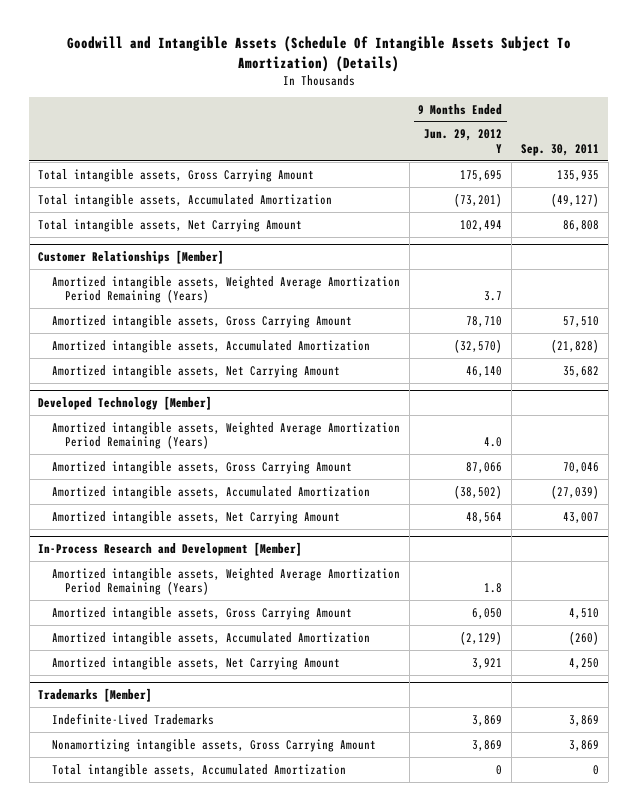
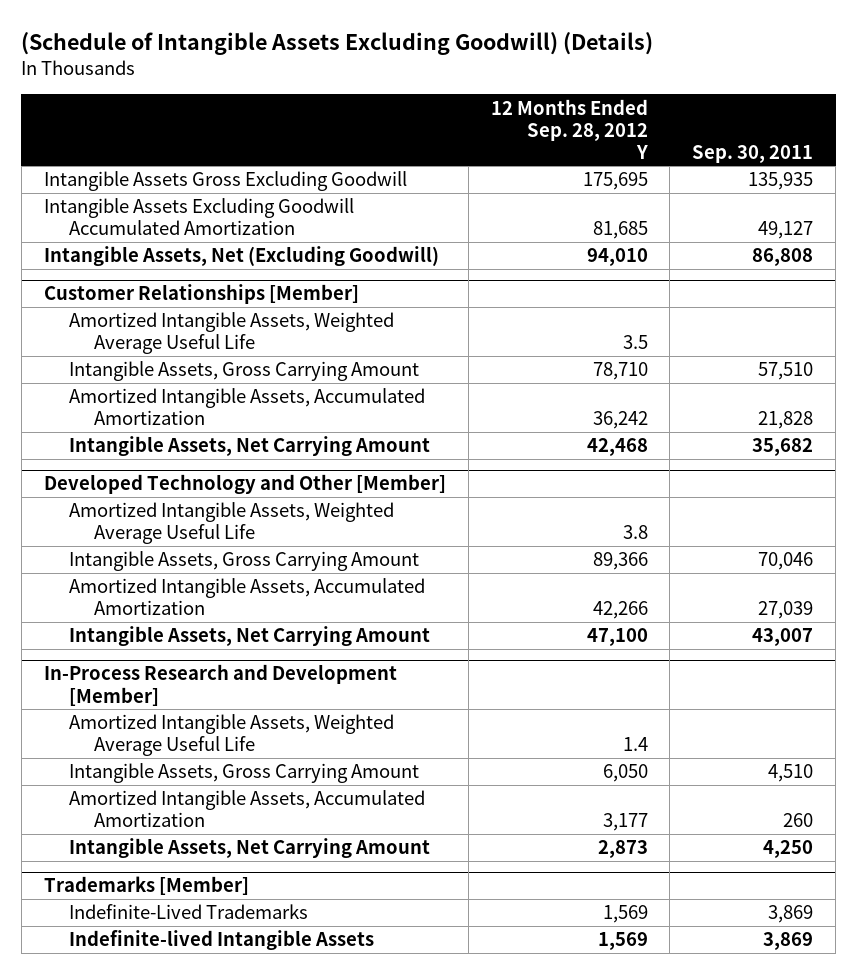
- Goodwill and Intangible Assets (Schedule Of Intangible Assets Subject To Amortization) (Details)
+ (Schedule of Intangible Assets Excluding Goodwill) (Details)
- | 9 Months Ended Jun. 29, 2012 Y | Sep. 30, 2011
+ | 12 Months Ended Sep. 28, 2012 Y | Sep. 30, 2011
- Total intangible assets, Gross Carrying Amount | 175,695 | 135,935
- Total intangible assets, Accumulated Amortization | (73,201) | (49,127)
- Total intangible assets, Net Carrying Amount | 102,494 | 86,808
+ Intangible Assets Gross Excluding Goodwill | 175,695 | 135,935
+ Intangible Assets Excluding Goodwill Accumulated Amortization | 81,685 | 49,127
+ Intangible Assets, Net (Excluding Goodwill) | 94,010 | 86,808
@ Customer Relationships [Member]
- Amortized intangible assets, Weighted Average Amortization Period Remaining (Years) | 3.7 |
- Amortized intangible assets, Gross Carrying Amount | 78,710 | 57,510
- Amortized intangible assets, Accumulated Amortization | (32,570) | (21,828)
- Amortized intangible assets, Net Carrying Amount | 46,140 | 35,682
- Developed Technology [Member]
- Amortized intangible assets, Weighted Average Amortization Period Remaining (Years) | 4.0 |
- Amortized intangible assets, Gross Carrying Amount | 87,066 | 70,046
- Amortized intangible assets, Accumulated Amortization | (38,502) | (27,039)
- Amortized intangible assets, Net Carrying Amount | 48,564 | 43,007
@ Customer Relationships [Member]
+ Amortized Intangible Assets, Weighted Average Useful Life | 3.5 |
+ Intangible Assets, Gross Carrying Amount | 78,710 | 57,510
+ Amortized Intangible Assets, Accumulated Amortization | 36,242 | 21,828
+ Intangible Assets, Net Carrying Amount | 42,468 | 35,682
+ Developed Technology and Other [Member]
+ Amortized Intangible Assets, Weighted Average Useful Life | 3.8 |
+ Intangible Assets, Gross Carrying Amount | 89,366 | 70,046
+ Amortized Intangible Assets, Accumulated Amortization | 42,266 | 27,039
+ Intangible Assets, Net Carrying Amount | 47,100 | 43,007
@ In-Process Research and Development [Member]
- Amortized intangible assets, Weighted Average Amortization Period Remaining (Years) | 1.8 |
- Amortized intangible assets, Gross Carrying Amount | 6,050 | 4,510
- Amortized intangible assets, Accumulated Amortization | (2,129) | (260)
- Amortized intangible assets, Net Carrying Amount | 3,921 | 4,250
+ Amortized Intangible Assets, Weighted Average Useful Life | 1.4 |
+ Intangible Assets, Gross Carrying Amount | 6,050 | 4,510
+ Amortized Intangible Assets, Accumulated Amortization | 3,177 | 260
+ Intangible Assets, Net Carrying Amount | 2,873 | 4,250
@ Trademarks [Member]
- Nonamortizing intangible assets, Gross Carrying Amount | 3,869 | 3,869
- Total intangible assets, Accumulated Amortization | 0 | 0
+ Indefinite-lived Intangible Assets | 1,569 | 3,869

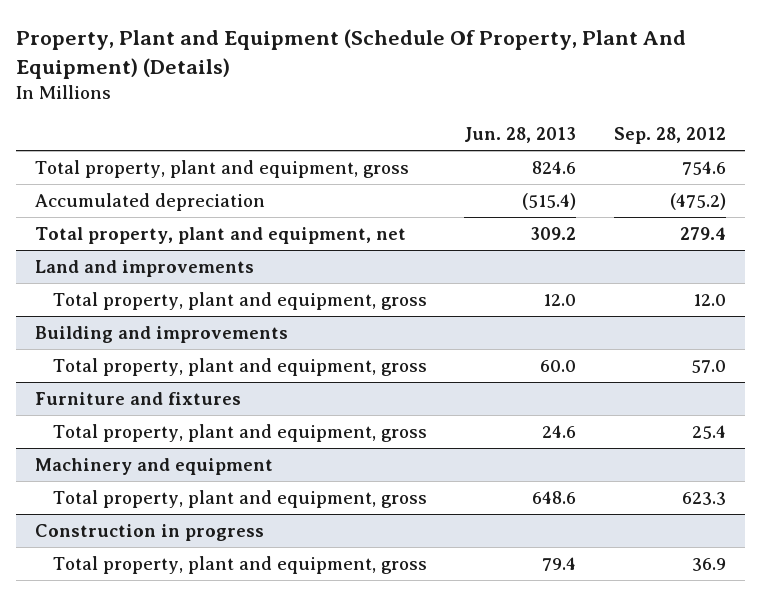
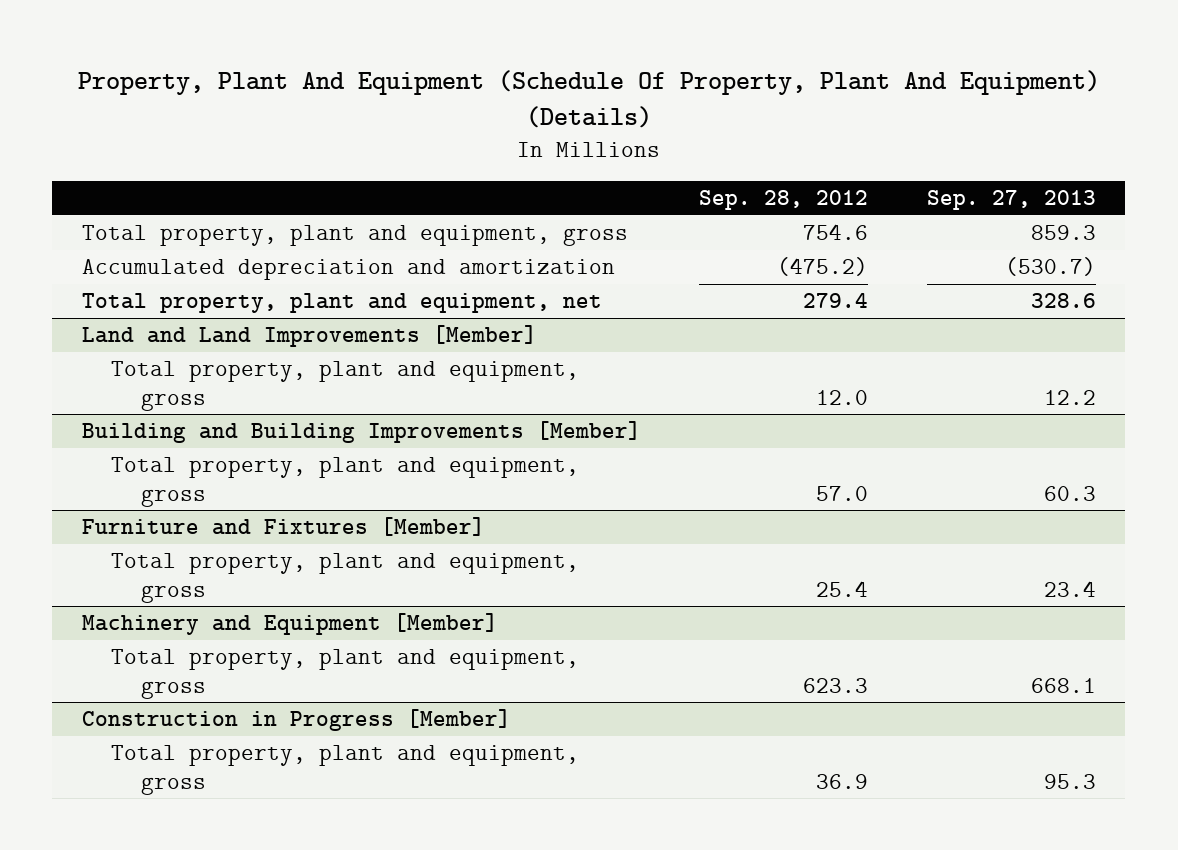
- Property, Plant and Equipment (Schedule Of Property, Plant And Equipment) (Details)
+ Property, Plant And Equipment (Schedule Of Property, Plant And Equipment) (Details)
- | Jun. 28, 2013 | Sep. 28, 2012
+ | Sep. 28, 2012 | Sep. 27, 2013
- Accumulated depreciation | (515.4) | (475.2)
+ Accumulated depreciation and amortization | (475.2) | (530.7)
- Land and improvements
+ Land and Land Improvements [Member]
- Building and improvements
+ Building and Building Improvements [Member]
- Furniture and fixtures
+ Furniture and Fixtures [Member]
- Machinery and equipment
+ Machinery and Equipment [Member]
- Construction in progress
+ Construction in Progress [Member]

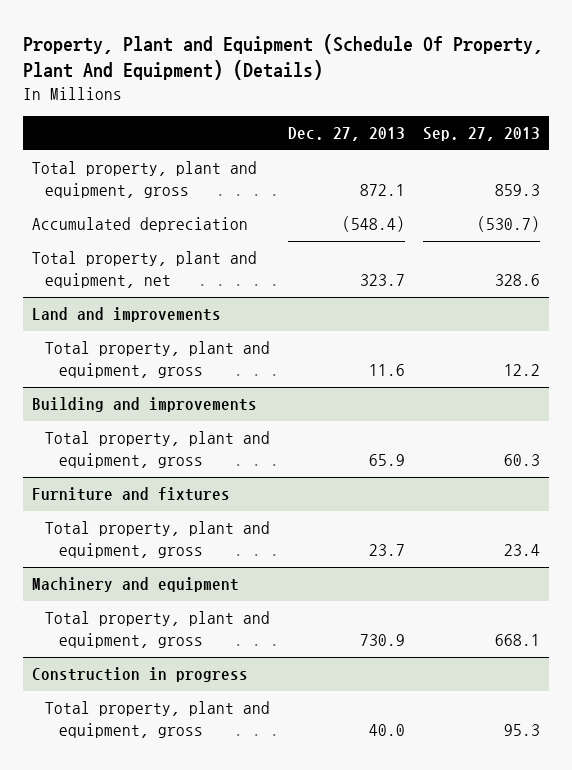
- Property, Plant And Equipment (Schedule Of Property, Plant And Equipment) (Details)
+ Property, Plant and Equipment (Schedule Of Property, Plant And Equipment) (Details)
- | Sep. 28, 2012 | Sep. 27, 2013
+ | Dec. 27, 2013 | Sep. 27, 2013
- Accumulated depreciation and amortization | (475.2) | (530.7)
+ Accumulated depreciation | (548.4) | (530.7)
- Land and Land Improvements [Member]
+ Land and improvements
- Building and Building Improvements [Member]
+ Building and improvements
- Furniture and Fixtures [Member]
+ Furniture and fixtures
- Machinery and Equipment [Member]
+ Machinery and equipment
- Construction in Progress [Member]
+ Construction in progress

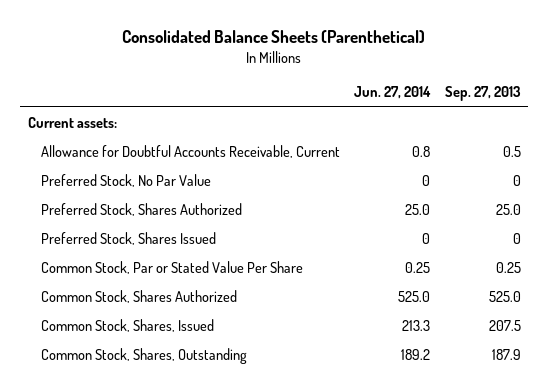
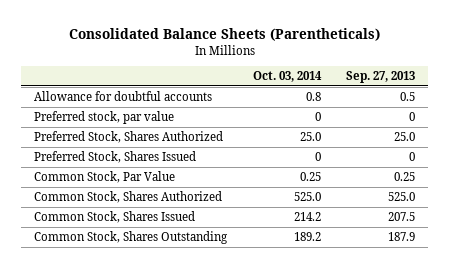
- Consolidated Balance Sheets (Parenthetical)
+ Consolidated Balance Sheets (Parentheticals)
- | Jun. 27, 2014 | Sep. 27, 2013
+ | Oct. 03, 2014 | Sep. 27, 2013
- Current assets:
- Allowance for Doubtful Accounts Receivable, Current | 0.8 | 0.5
- Preferred Stock, No Par Value | 0 | 0
+ Allowance for doubtful accounts | 0.8 | 0.5
+ Preferred stock, par value | 0 | 0
- Common Stock, Par or Stated Value Per Share | 0.25 | 0.25
+ Common Stock, Par Value | 0.25 | 0.25
- Common Stock, Shares, Issued | 213.3 | 207.5
- Common Stock, Shares, Outstanding | 189.2 | 187.9
+ Common Stock, Shares Issued | 214.2 | 207.5
+ Common Stock, Shares Outstanding | 189.2 | 187.9

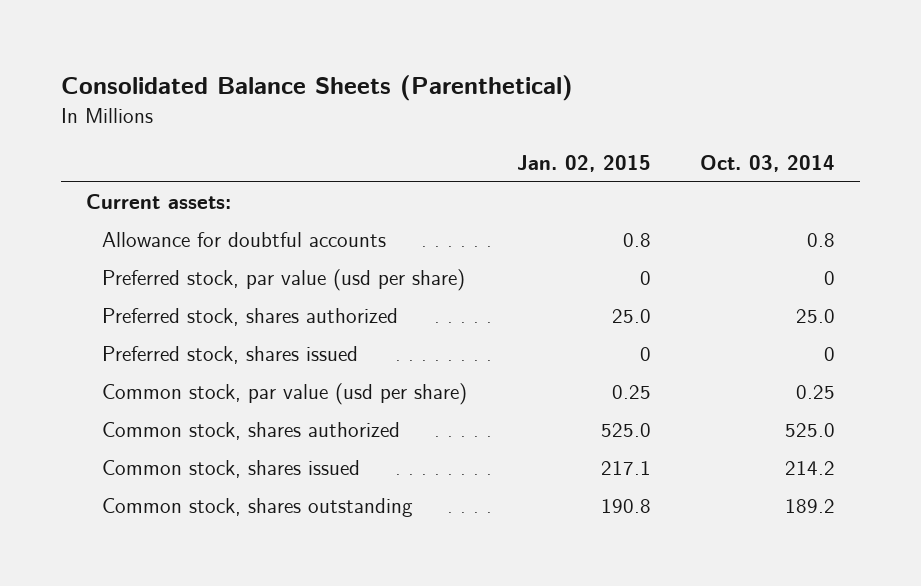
- Consolidated Balance Sheets (Parentheticals)
+ Consolidated Balance Sheets (Parenthetical)
- | Oct. 03, 2014 | Sep. 27, 2013
+ | Jan. 02, 2015 | Oct. 03, 2014
+ Current assets:
- Preferred stock, par value | 0 | 0
- Preferred Stock, Shares Authorized | 25.0 | 25.0
- Preferred Stock, Shares Issued | 0 | 0
- Common Stock, Par Value | 0.25 | 0.25
- Common Stock, Shares Authorized | 525.0 | 525.0
- Common Stock, Shares Issued | 214.2 | 207.5
- Common Stock, Shares Outstanding | 189.2 | 187.9
+ Preferred stock, par value (usd per share) | 0 | 0
+ Preferred stock, shares authorized | 25.0 | 25.0
+ Preferred stock, shares issued | 0 | 0
+ Common stock, par value (usd per share) | 0.25 | 0.25
+ Common stock, shares authorized | 525.0 | 525.0
+ Common stock, shares issued | 217.1 | 214.2
+ Common stock, shares outstanding | 190.8 | 189.2

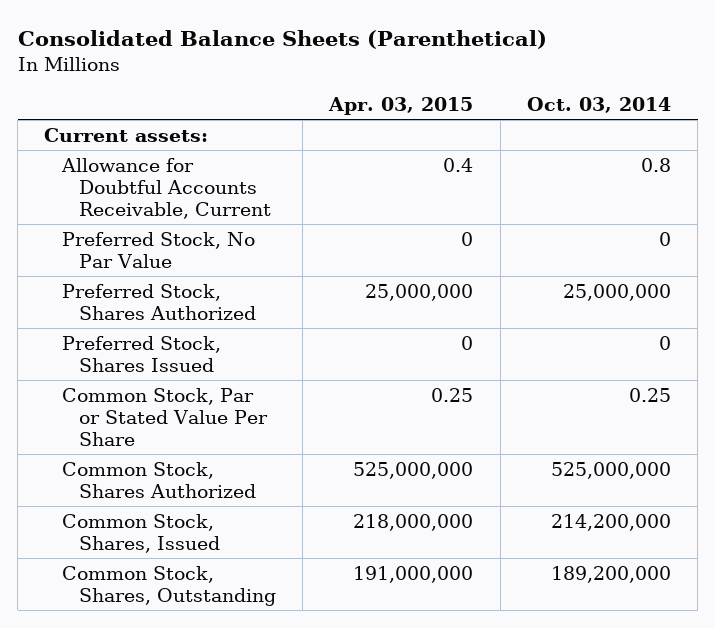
- | Jan. 02, 2015 | Oct. 03, 2014
+ | Apr. 03, 2015 | Oct. 03, 2014
- Allowance for doubtful accounts | 0.8 | 0.8
- Preferred stock, par value (usd per share) | 0 | 0
- Preferred stock, shares authorized | 25.0 | 25.0
- Preferred stock, shares issued | 0 | 0
- Common stock, par value (usd per share) | 0.25 | 0.25
- Common stock, shares authorized | 525.0 | 525.0
- Common stock, shares issued | 217.1 | 214.2
- Common stock, shares outstanding | 190.8 | 189.2
+ Allowance for Doubtful Accounts Receivable, Current | 0.4 | 0.8
+ Preferred Stock, No Par Value | 0 | 0
+ Preferred Stock, Shares Authorized | 25,000,000 | 25,000,000
+ Preferred Stock, Shares Issued | 0 | 0
+ Common Stock, Par or Stated Value Per Share | 0.25 | 0.25
+ Common Stock, Shares Authorized | 525,000,000 | 525,000,000
+ Common Stock, Shares, Issued | 218,000,000 | 214,200,000
+ Common Stock, Shares, Outstanding | 191,000,000 | 189,200,000

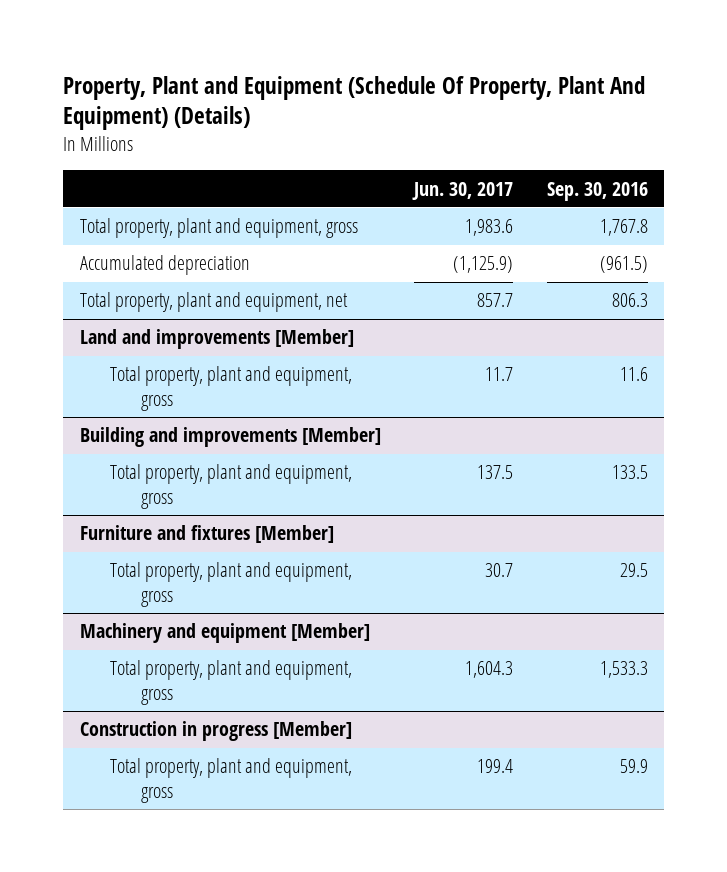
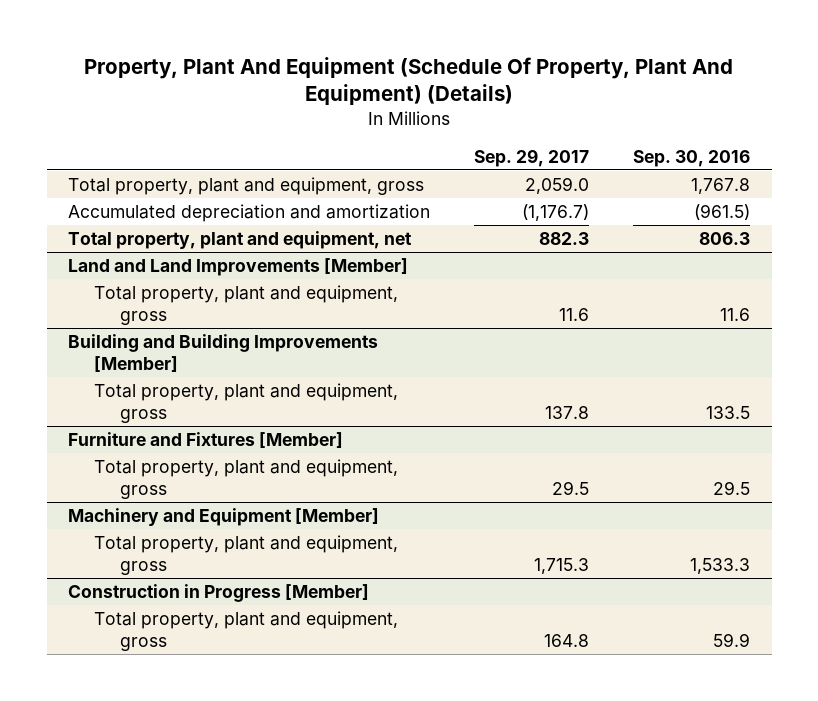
- Property, Plant and Equipment (Schedule Of Property, Plant And Equipment) (Details)
+ Property, Plant And Equipment (Schedule Of Property, Plant And Equipment) (Details)
- | Jun. 30, 2017 | Sep. 30, 2016
+ | Sep. 29, 2017 | Sep. 30, 2016
- Accumulated depreciation | (1,125.9) | (961.5)
+ Accumulated depreciation and amortization | (1,176.7) | (961.5)
- Land and improvements [Member]
+ Land and Land Improvements [Member]
- Building and improvements [Member]
+ Building and Building Improvements [Member]
- Furniture and fixtures [Member]
+ Furniture and Fixtures [Member]
- Machinery and equipment [Member]
+ Machinery and Equipment [Member]
- Construction in progress [Member]
+ Construction in Progress [Member]

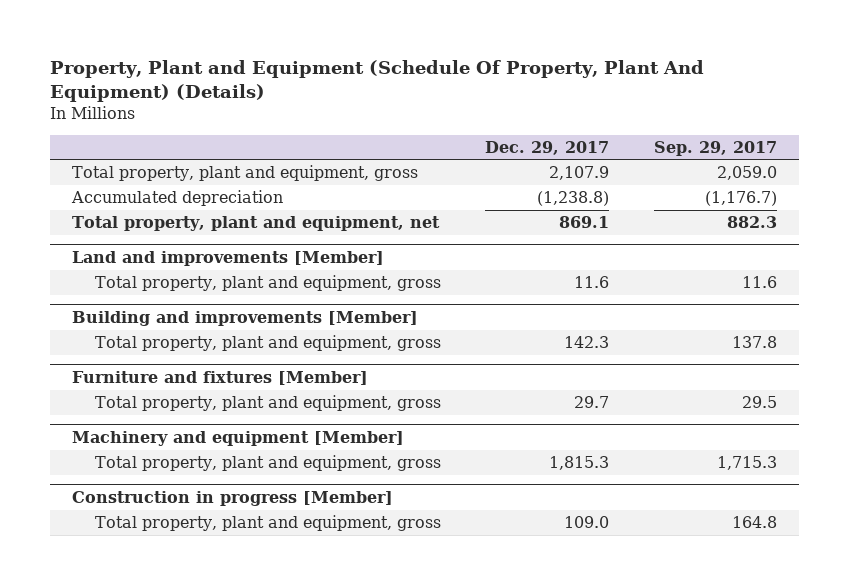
- Property, Plant And Equipment (Schedule Of Property, Plant And Equipment) (Details)
+ Property, Plant and Equipment (Schedule Of Property, Plant And Equipment) (Details)
- | Sep. 29, 2017 | Sep. 30, 2016
+ | Dec. 29, 2017 | Sep. 29, 2017
- Accumulated depreciation and amortization | (1,176.7) | (961.5)
+ Accumulated depreciation | (1,238.8) | (1,176.7)
- Land and Land Improvements [Member]
+ Land and improvements [Member]
- Building and Building Improvements [Member]
+ Building and improvements [Member]
- Furniture and Fixtures [Member]
+ Furniture and fixtures [Member]
- Machinery and Equipment [Member]
+ Machinery and equipment [Member]
- Construction in Progress [Member]
+ Construction in progress [Member]

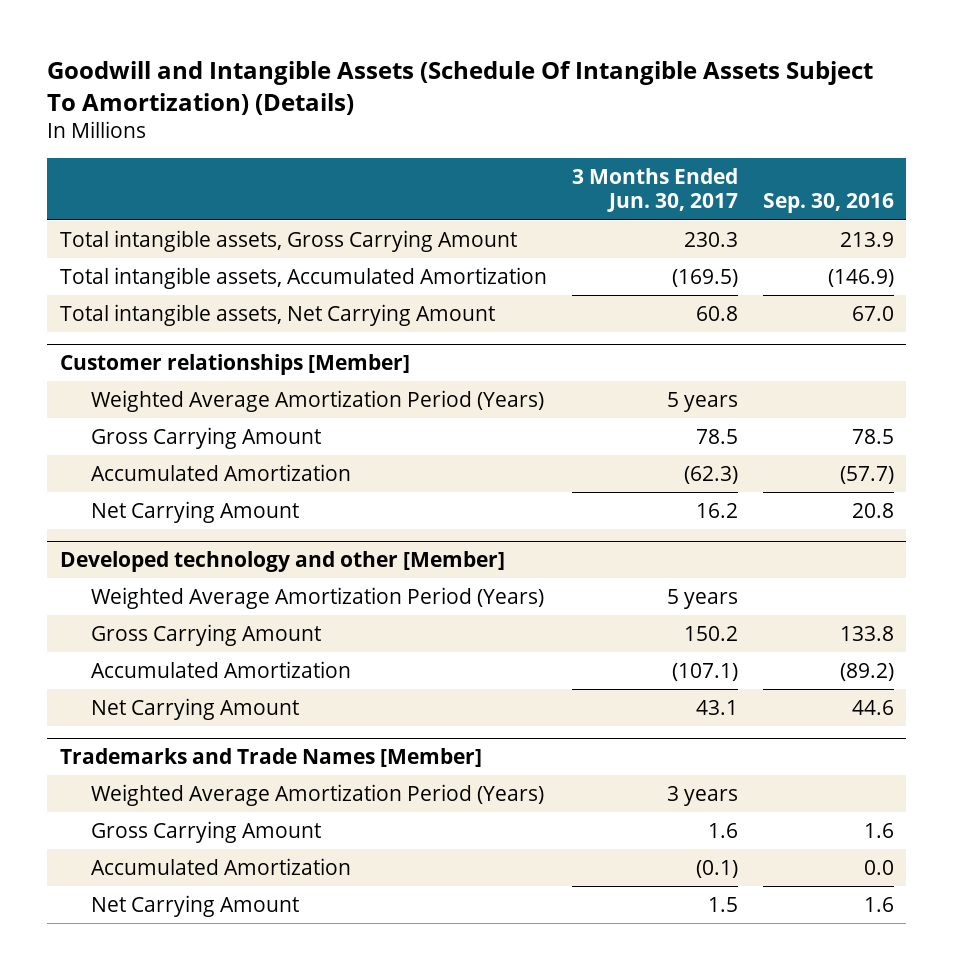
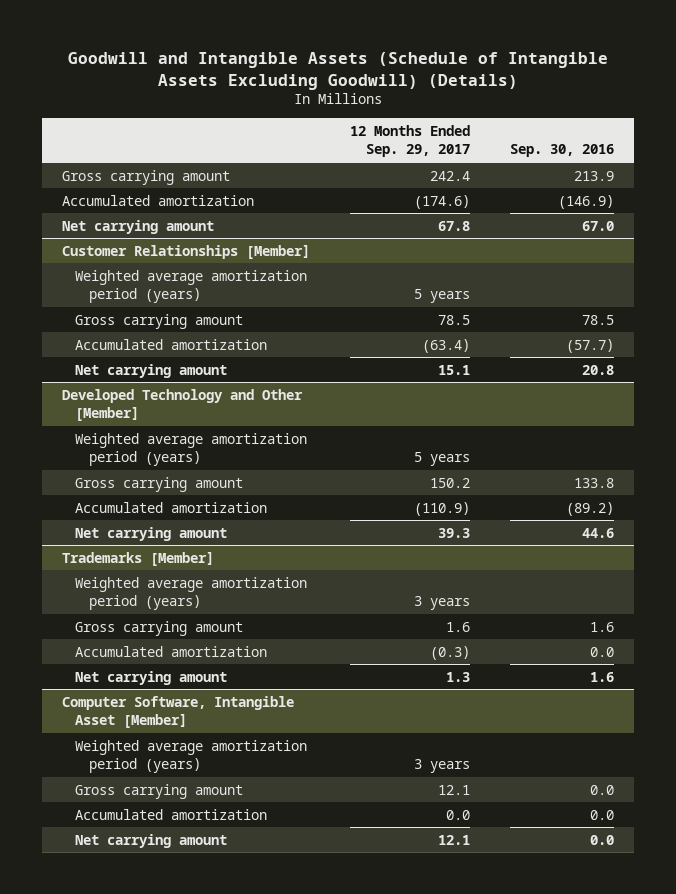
- Goodwill and Intangible Assets (Schedule Of Intangible Assets Subject To Amortization) (Details)
+ Goodwill and Intangible Assets (Schedule of Intangible Assets Excluding Goodwill) (Details)
- | 3 Months Ended Jun. 30, 2017 | Sep. 30, 2016
+ | 12 Months Ended Sep. 29, 2017 | Sep. 30, 2016
- Total intangible assets, Gross Carrying Amount | 230.3 | 213.9
- Total intangible assets, Accumulated Amortization | (169.5) | (146.9)
- Total intangible assets, Net Carrying Amount | 60.8 | 67.0
- Customer relationships [Member]
- Weighted Average Amortization Period (Years) | 5 years |
- Gross Carrying Amount | 78.5 | 78.5
- Accumulated Amortization | (62.3) | (57.7)
- Net Carrying Amount | 16.2 | 20.8
- Developed technology and other [Member]
- Weighted Average Amortization Period (Years) | 5 years |
- Gross Carrying Amount | 150.2 | 133.8
- Accumulated Amortization | (107.1) | (89.2)
- Net Carrying Amount | 43.1 | 44.6
- Trademarks and Trade Names [Member]
- Weighted Average Amortization Period (Years) | 3 years |
- Gross Carrying Amount | 1.6 | 1.6
- Accumulated Amortization | (0.1) | 0.0
- Net Carrying Amount | 1.5 | 1.6
+ Gross carrying amount | 242.4 | 213.9
+ Accumulated amortization | (174.6) | (146.9)
+ Net carrying amount | 67.8 | 67.0
+ Customer Relationships [Member]
+ Weighted average amortization period (years) | 5 years |
+ Gross carrying amount | 78.5 | 78.5
+ Accumulated amortization | (63.4) | (57.7)
+ Net carrying amount | 15.1 | 20.8
+ Developed Technology and Other [Member]
+ Weighted average amortization period (years) | 5 years |
+ Gross carrying amount | 150.2 | 133.8
+ Accumulated amortization | (110.9) | (89.2)
+ Net carrying amount | 39.3 | 44.6
+ Trademarks [Member]
+ Weighted average amortization period (years) | 3 years |
+ Gross carrying amount | 1.6 | 1.6
+ Accumulated amortization | (0.3) | 0.0
+ Net carrying amount | 1.3 | 1.6
+ Computer Software, Intangible Asset [Member]
+ Weighted average amortization period (years) | 3 years |
+ Gross carrying amount | 12.1 | 0.0
+ Accumulated amortization | 0.0 | 0.0
+ Net carrying amount | 12.1 | 0.0

